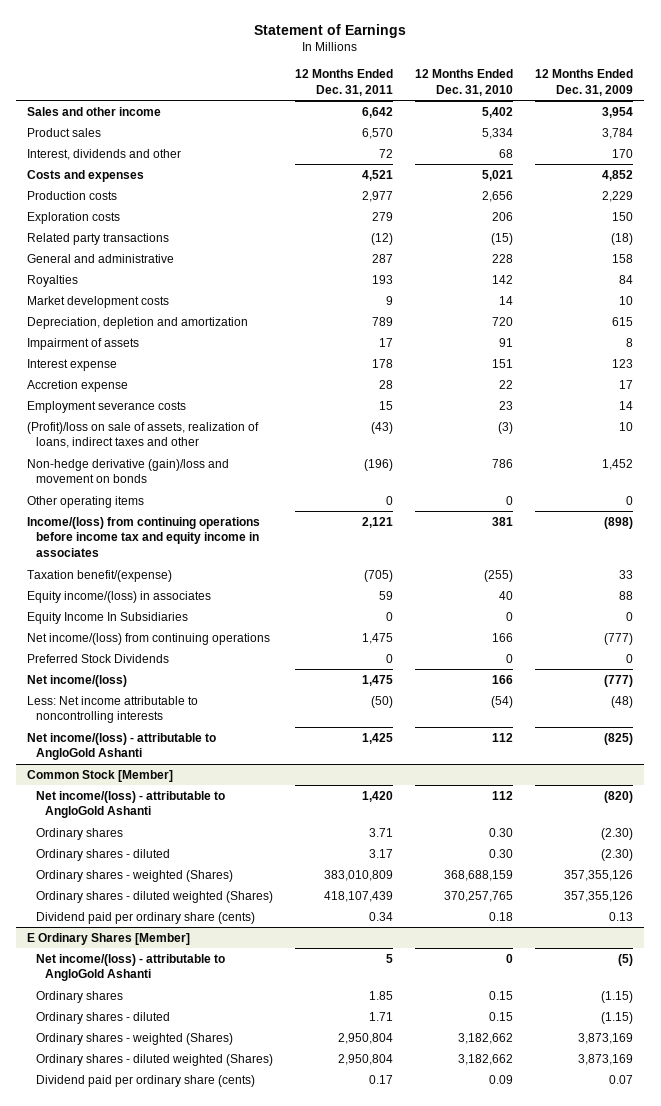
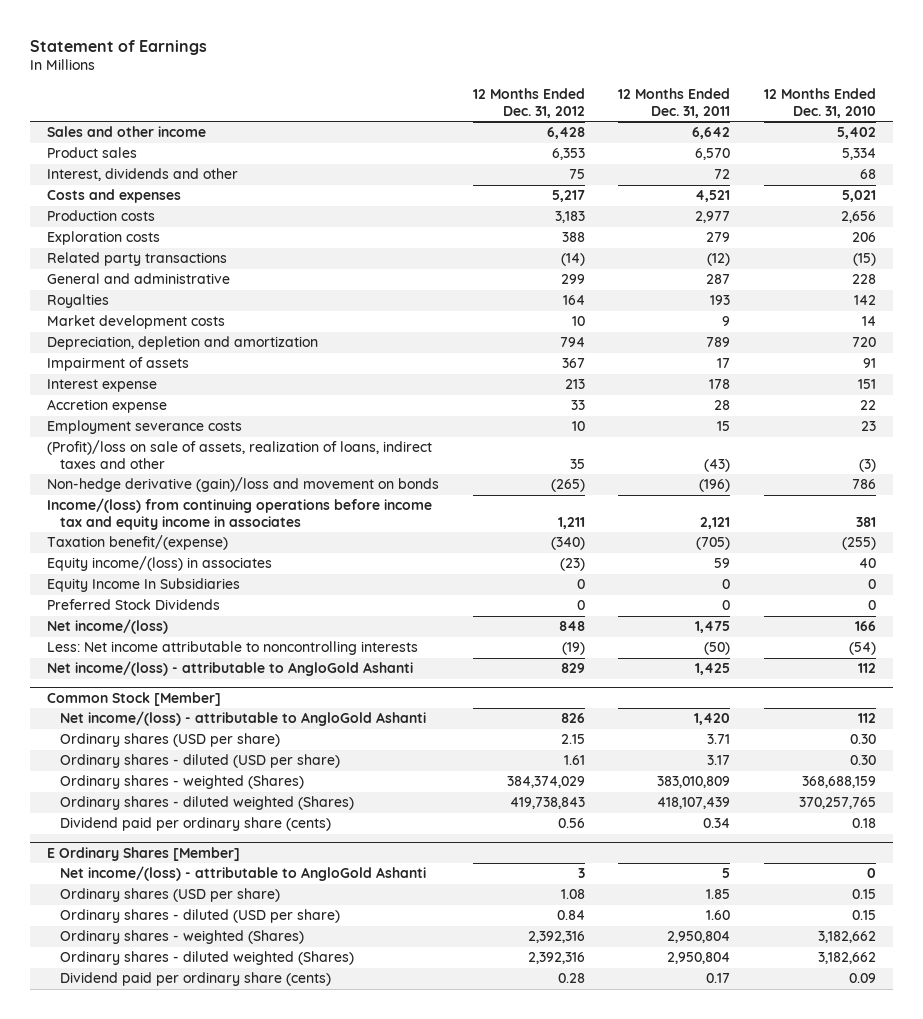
- | 12 Months Ended Dec. 31, 2011 | 12 Months Ended Dec. 31, 2010 | 12 Months Ended Dec. 31, 2009
+ | 12 Months Ended Dec. 31, 2012 | 12 Months Ended Dec. 31, 2011 | 12 Months Ended Dec. 31, 2010
- Other operating items | 0 | 0 | 0
- Net income/(loss) from continuing operations | 1,475 | 166 | (777)
@ Common Stock [Member]
- Ordinary shares | 3.71 | 0.30 | (2.30)
- Ordinary shares - diluted | 3.17 | 0.30 | (2.30)
+ Ordinary shares (USD per share) | 2.15 | 3.71 | 0.30
+ Ordinary shares - diluted (USD per share) | 1.61 | 3.17 | 0.30
@ E Ordinary Shares [Member]
- Ordinary shares | 1.85 | 0.15 | (1.15)
- Ordinary shares - diluted | 1.71 | 0.15 | (1.15)
+ Ordinary shares (USD per share) | 1.08 | 1.85 | 0.15
+ Ordinary shares - diluted (USD per share) | 0.84 | 1.60 | 0.15

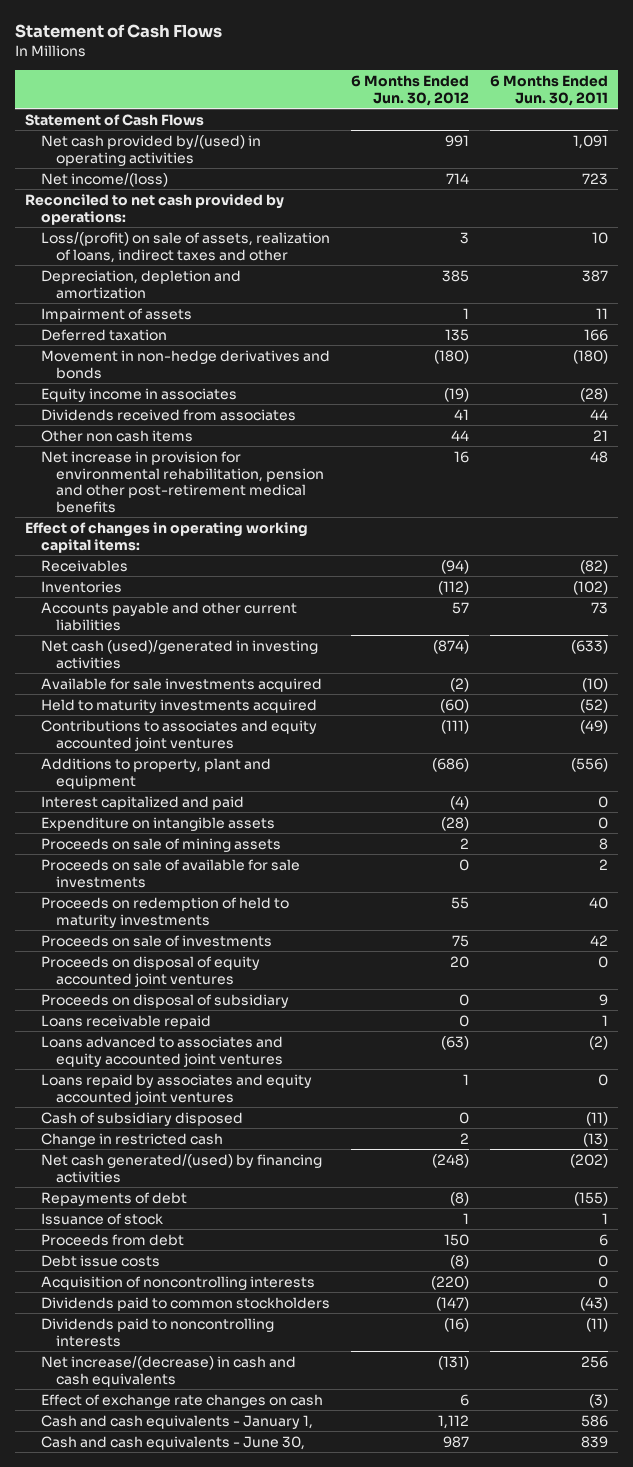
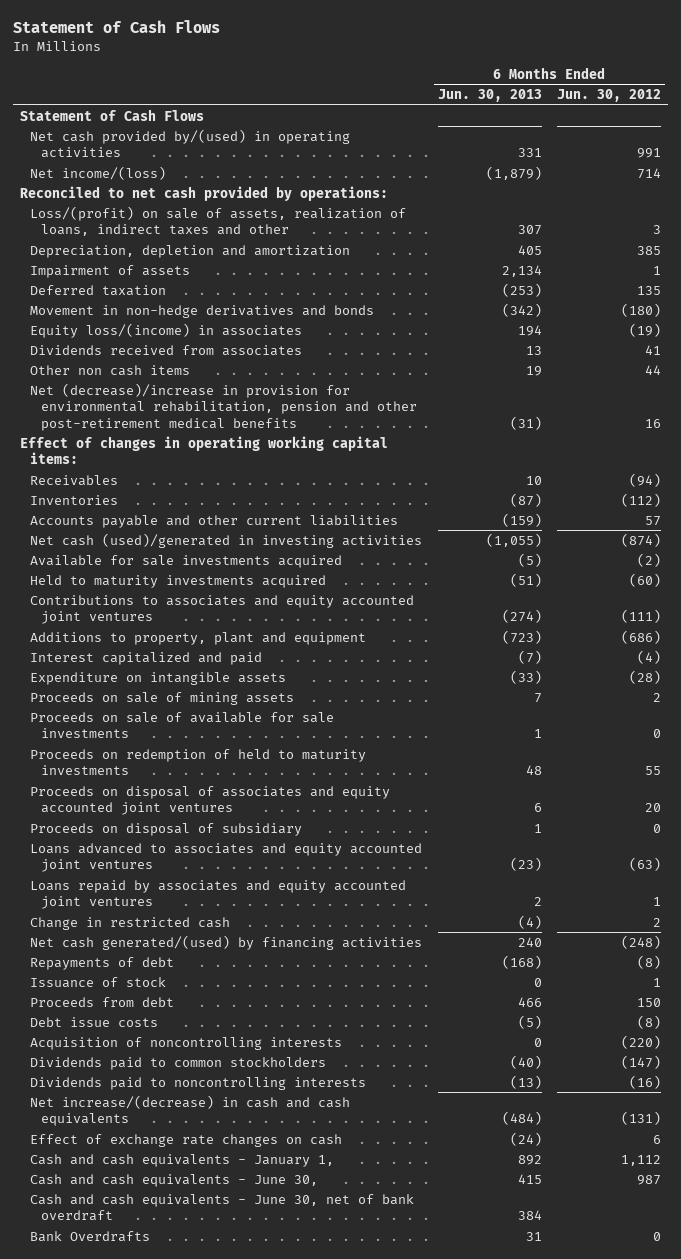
- | 6 Months Ended Jun. 30, 2012 | 6 Months Ended Jun. 30, 2011
+ | 6 Months Ended Jun. 30, 2013 | 6 Months Ended Jun. 30, 2012
- Equity income in associates | (19) | (28)
+ Equity loss/(income) in associates | 194 | (19)
- Net increase in provision for environmental rehabilitation, pension and other post-retirement medical benefits | 16 | 48
+ Net (decrease)/increase in provision for environmental rehabilitation, pension and other post-retirement medical benefits | (31) | 16
- Proceeds on sale of investments | 75 | 42
- Proceeds on disposal of equity accounted joint ventures | 20 | 0
+ Proceeds on disposal of associates and equity accounted joint ventures | 6 | 20
- Loans receivable repaid | 0 | 1
- Cash of subsidiary disposed | 0 | (11)
+ Cash and cash equivalents - June 30, net of bank overdraft | 384 |
+ Bank Overdrafts | 31 | 0

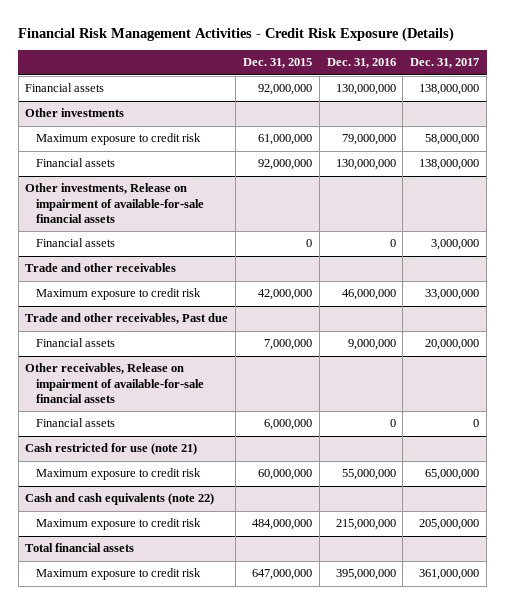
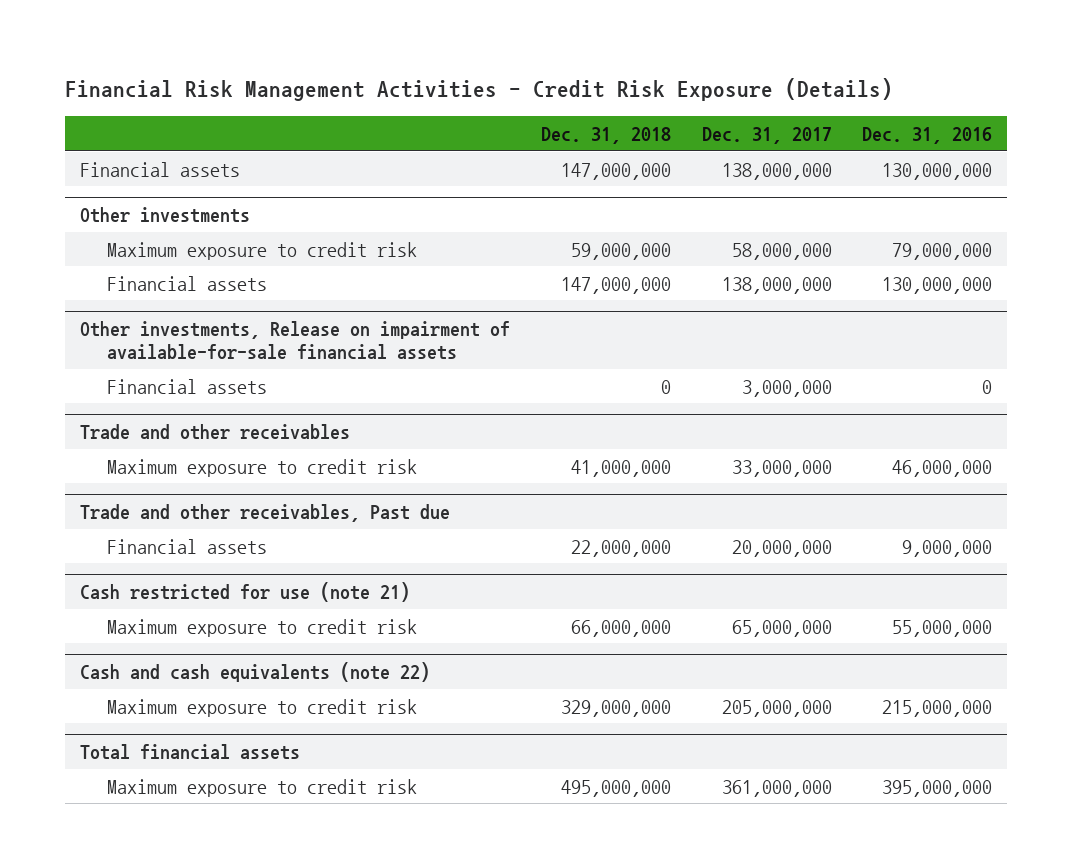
- | Dec. 31, 2015 | Dec. 31, 2016 | Dec. 31, 2017
+ | Dec. 31, 2018 | Dec. 31, 2017 | Dec. 31, 2016
- Other receivables, Release on impairment of available-for-sale financial assets
- Financial assets | 6,000,000 | 0 | 0

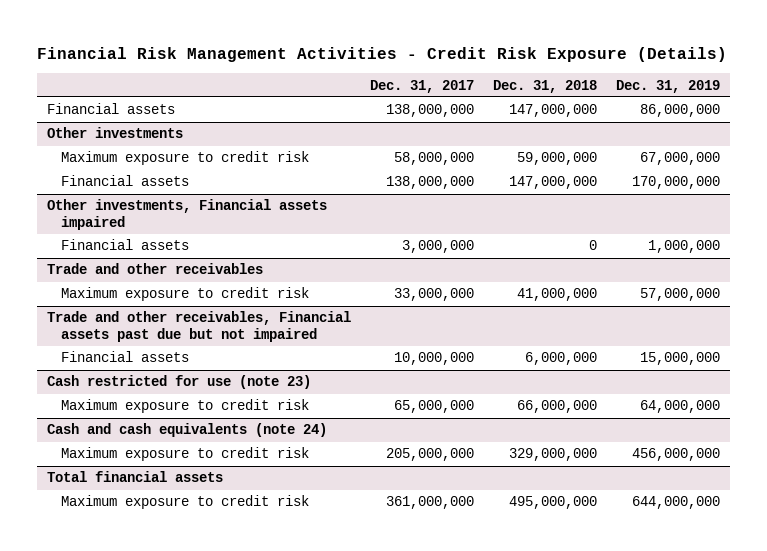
- | Dec. 31, 2018 | Dec. 31, 2017 | Dec. 31, 2016
+ | Dec. 31, 2017 | Dec. 31, 2018 | Dec. 31, 2019
- Other investments, Release on impairment of available-for-sale financial assets
+ Other investments, Financial assets impaired
- Trade and other receivables, Past due
- Financial assets | 22,000,000 | 20,000,000 | 9,000,000
- Cash restricted for use (note 21)
+ Trade and other receivables, Financial assets past due but not impaired
+ Financial assets | 10,000,000 | 6,000,000 | 15,000,000
+ Cash restricted for use (note 23)
- Cash and cash equivalents (note 22)
+ Cash and cash equivalents (note 24)

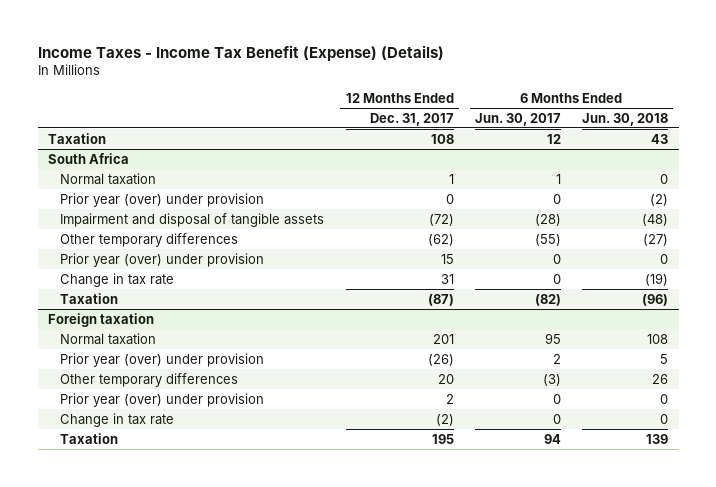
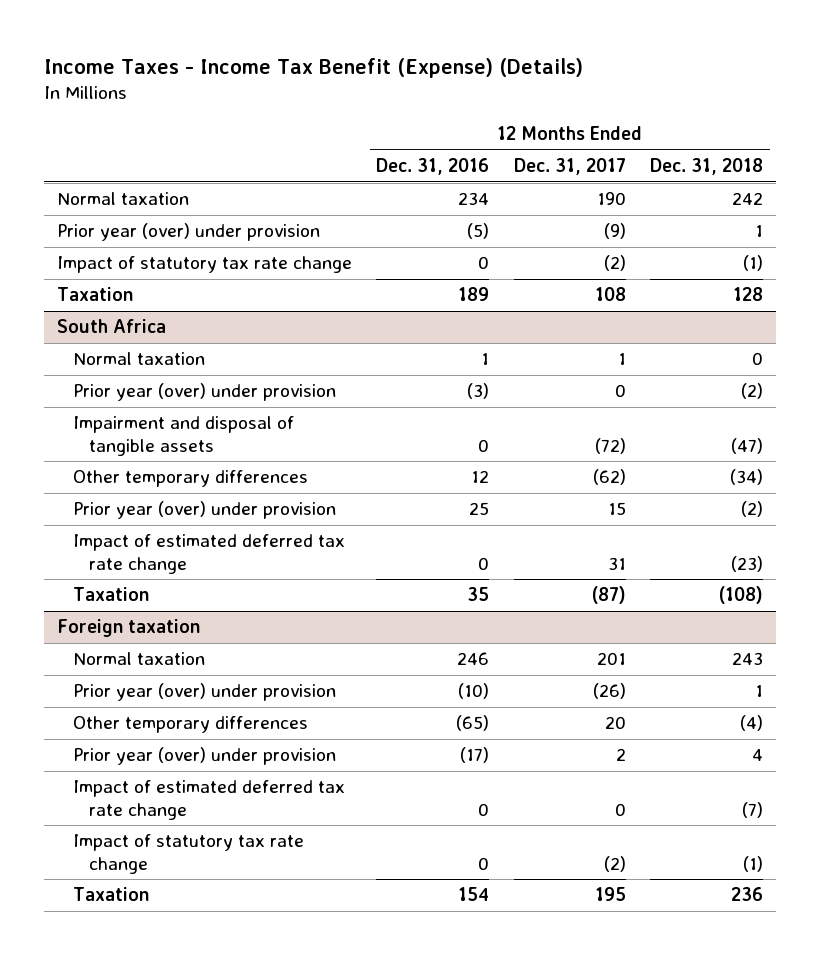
- | 12 Months Ended Dec. 31, 2017 | 6 Months Ended Jun. 30, 2017 | 6 Months Ended Jun. 30, 2018
+ | 12 Months Ended Dec. 31, 2016 | 12 Months Ended Dec. 31, 2017 | 12 Months Ended Dec. 31, 2018
+ Normal taxation | 234 | 190 | 242
+ Prior year (over) under provision | (5) | (9) | 1
+ Impact of statutory tax rate change | 0 | (2) | (1)
@ South Africa
- Change in tax rate | 31 | 0 | (19)
+ Impact of estimated deferred tax rate change | 0 | 31 | (23)
@ Foreign taxation
- Change in tax rate | (2) | 0 | 0
+ Impact of estimated deferred tax rate change | 0 | 0 | (7)
+ Impact of statutory tax rate change | 0 | (2) | (1)

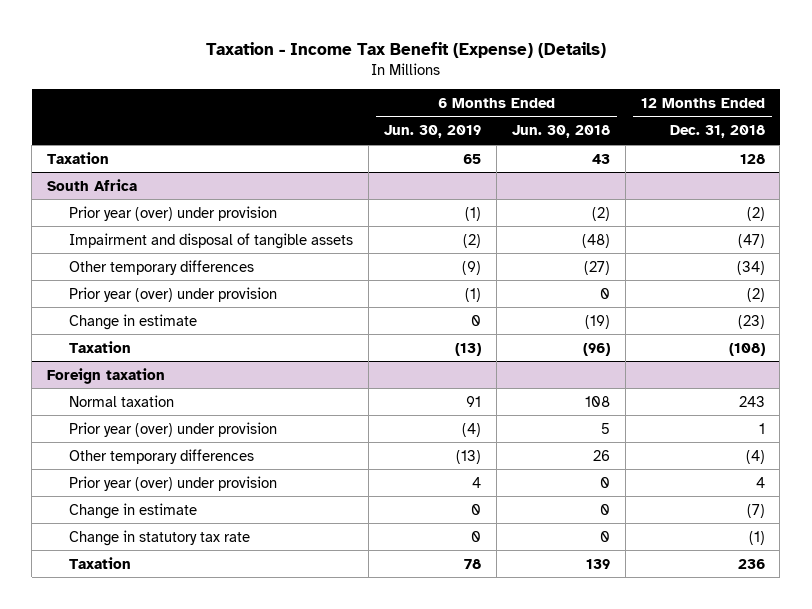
- Income Taxes - Income Tax Benefit (Expense) (Details)
+ Taxation - Income Tax Benefit (Expense) (Details)
- | 12 Months Ended Dec. 31, 2016 | 12 Months Ended Dec. 31, 2017 | 12 Months Ended Dec. 31, 2018
+ | 6 Months Ended Jun. 30, 2019 | 6 Months Ended Jun. 30, 2018 | 12 Months Ended Dec. 31, 2018
- Normal taxation | 234 | 190 | 242
- Prior year (over) under provision | (5) | (9) | 1
- Impact of statutory tax rate change | 0 | (2) | (1)
@ South Africa
- Normal taxation | 1 | 1 | 0
- Impact of estimated deferred tax rate change | 0 | 31 | (23)
+ Change in estimate | 0 | (19) | (23)
@ Foreign taxation
- Impact of estimated deferred tax rate change | 0 | 0 | (7)
- Impact of statutory tax rate change | 0 | (2) | (1)
+ Change in estimate | 0 | 0 | (7)
+ Change in statutory tax rate | 0 | 0 | (1)

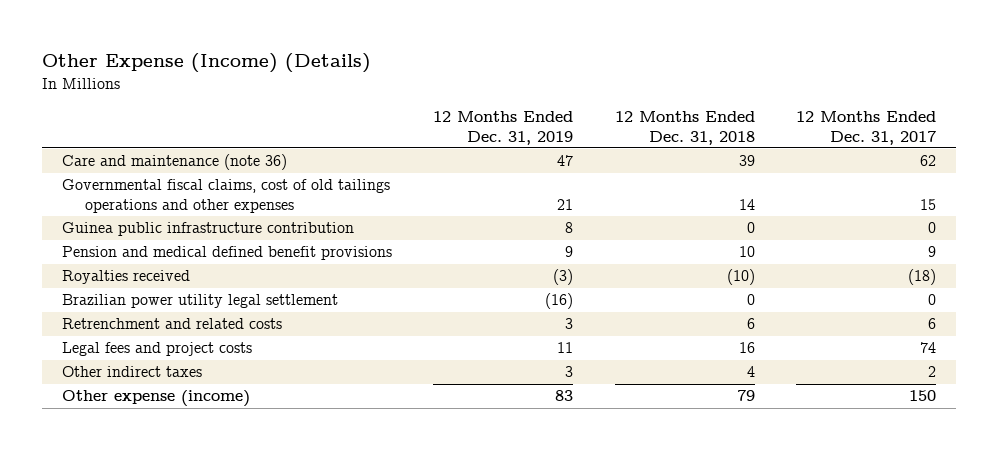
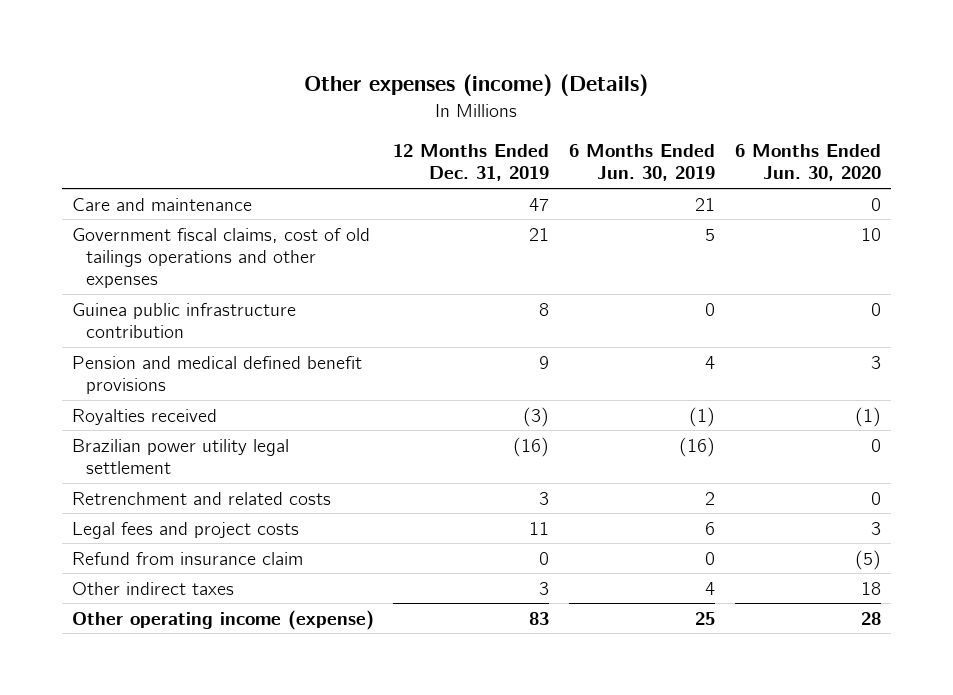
- Other Expense (Income) (Details)
+ Other expenses (income) (Details)
- | 12 Months Ended Dec. 31, 2019 | 12 Months Ended Dec. 31, 2018 | 12 Months Ended Dec. 31, 2017
+ | 12 Months Ended Dec. 31, 2019 | 6 Months Ended Jun. 30, 2019 | 6 Months Ended Jun. 30, 2020
- Care and maintenance (note 36) | 47 | 39 | 62
- Governmental fiscal claims, cost of old tailings operations and other expenses | 21 | 14 | 15
+ Care and maintenance | 47 | 21 | 0
+ Government fiscal claims, cost of old tailings operations and other expenses | 21 | 5 | 10
+ Refund from insurance claim | 0 | 0 | (5)
- Other expense (income) | 83 | 79 | 150
+ Other operating income (expense) | 83 | 25 | 28

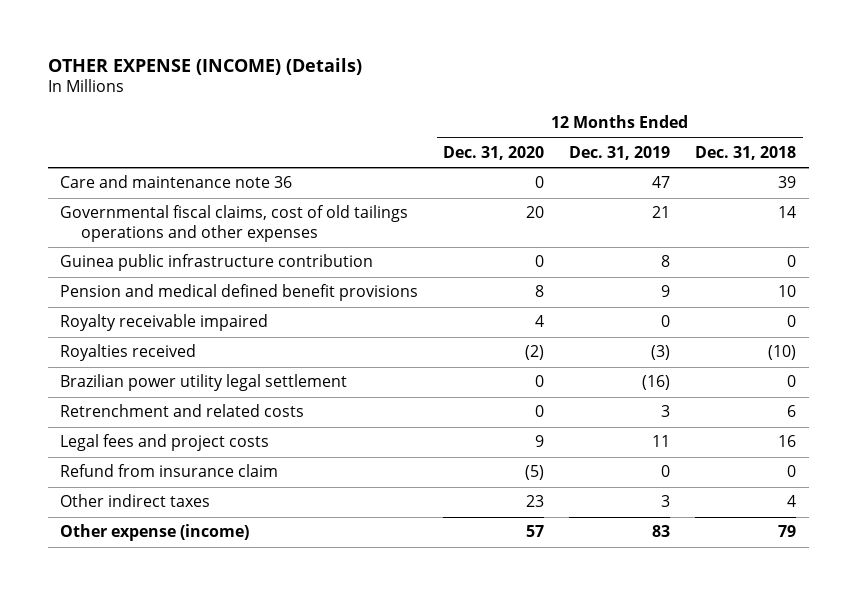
- Other expenses (income) (Details)
+ OTHER EXPENSE (INCOME) (Details)
- | 12 Months Ended Dec. 31, 2019 | 6 Months Ended Jun. 30, 2019 | 6 Months Ended Jun. 30, 2020
+ | 12 Months Ended Dec. 31, 2020 | 12 Months Ended Dec. 31, 2019 | 12 Months Ended Dec. 31, 2018
- Care and maintenance | 47 | 21 | 0
- Government fiscal claims, cost of old tailings operations and other expenses | 21 | 5 | 10
+ Care and maintenance note 36 | 0 | 47 | 39
+ Governmental fiscal claims, cost of old tailings operations and other expenses | 20 | 21 | 14
+ Royalty receivable impaired | 4 | 0 | 0
- Other operating income (expense) | 83 | 25 | 28
+ Other expense (income) | 57 | 83 | 79

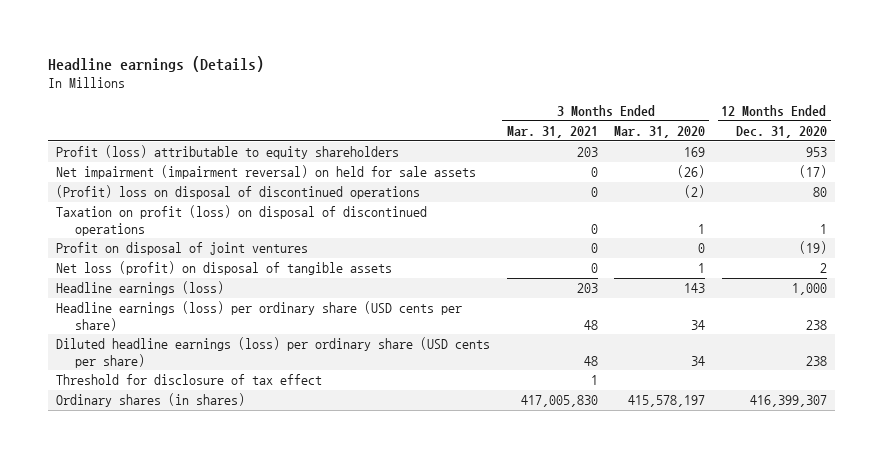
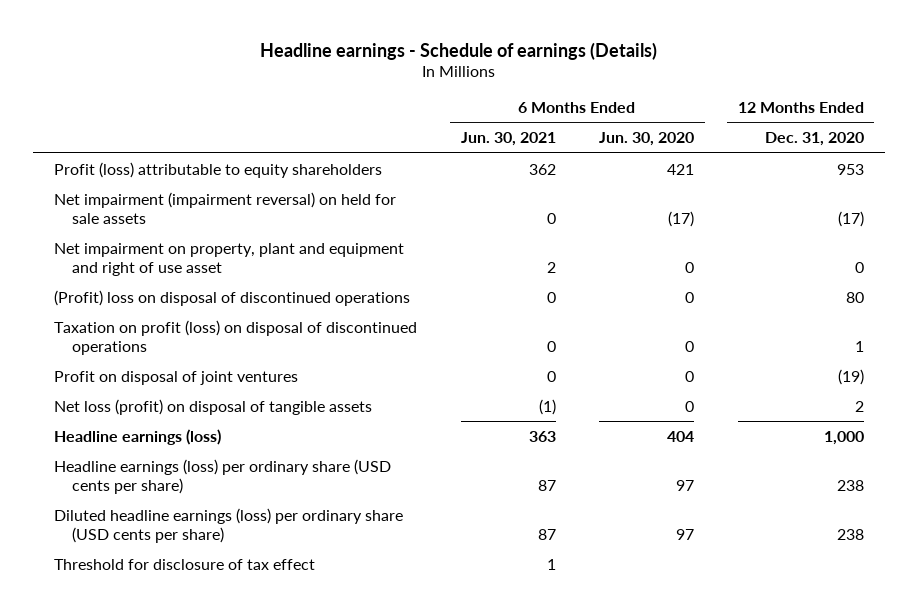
- Headline earnings (Details)
+ Headline earnings - Schedule of earnings (Details)
- | 3 Months Ended Mar. 31, 2021 | 3 Months Ended Mar. 31, 2020 | 12 Months Ended Dec. 31, 2020
+ | 6 Months Ended Jun. 30, 2021 | 6 Months Ended Jun. 30, 2020 | 12 Months Ended Dec. 31, 2020
+ Net impairment on property, plant and equipment and right of use asset | 2 | 0 | 0
- Ordinary shares (in shares) | 417,005,830 | 415,578,197 | 416,399,307

